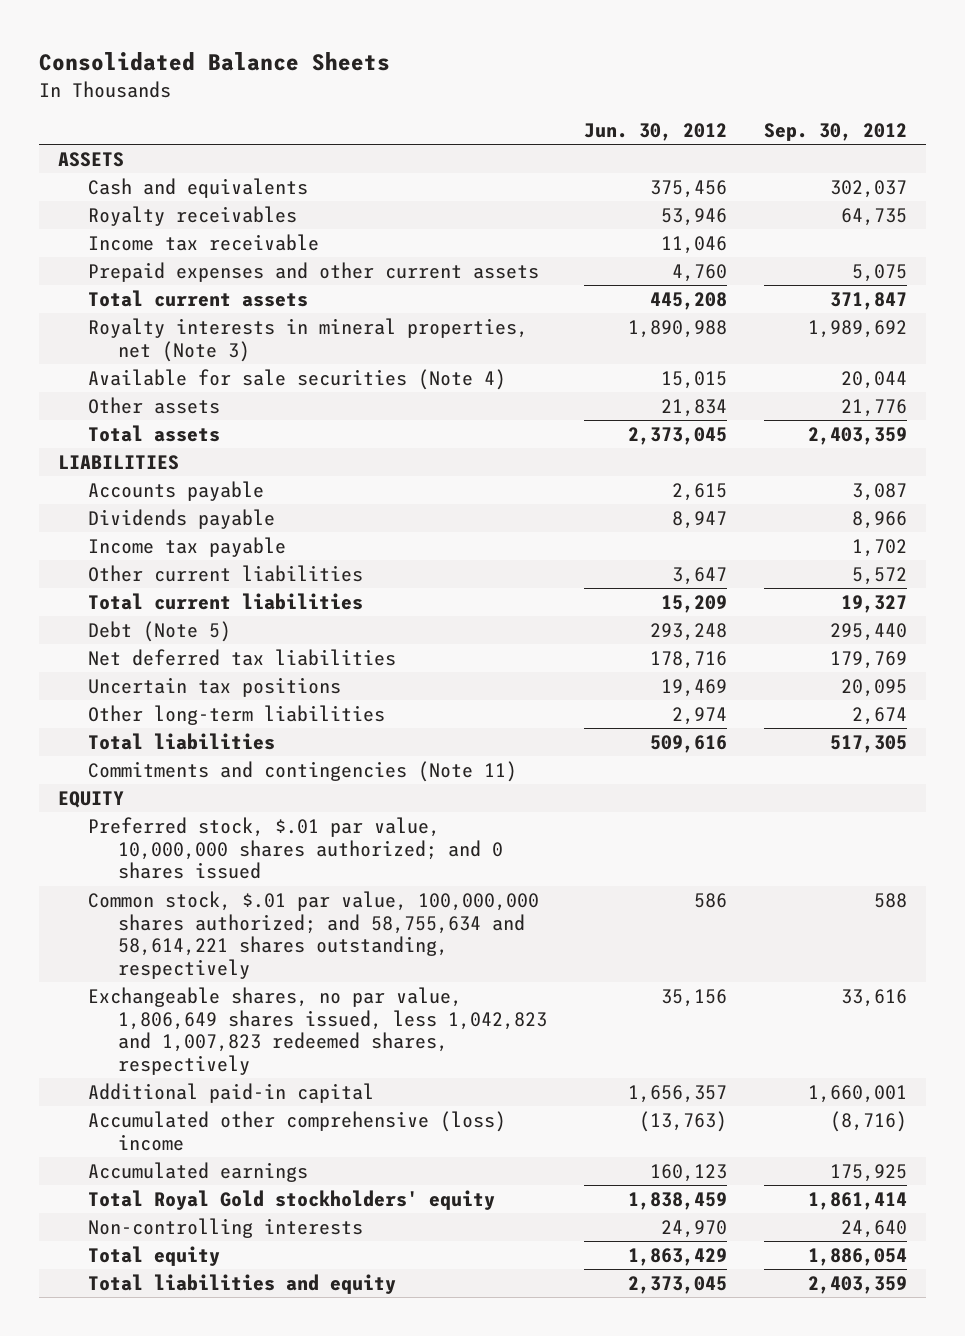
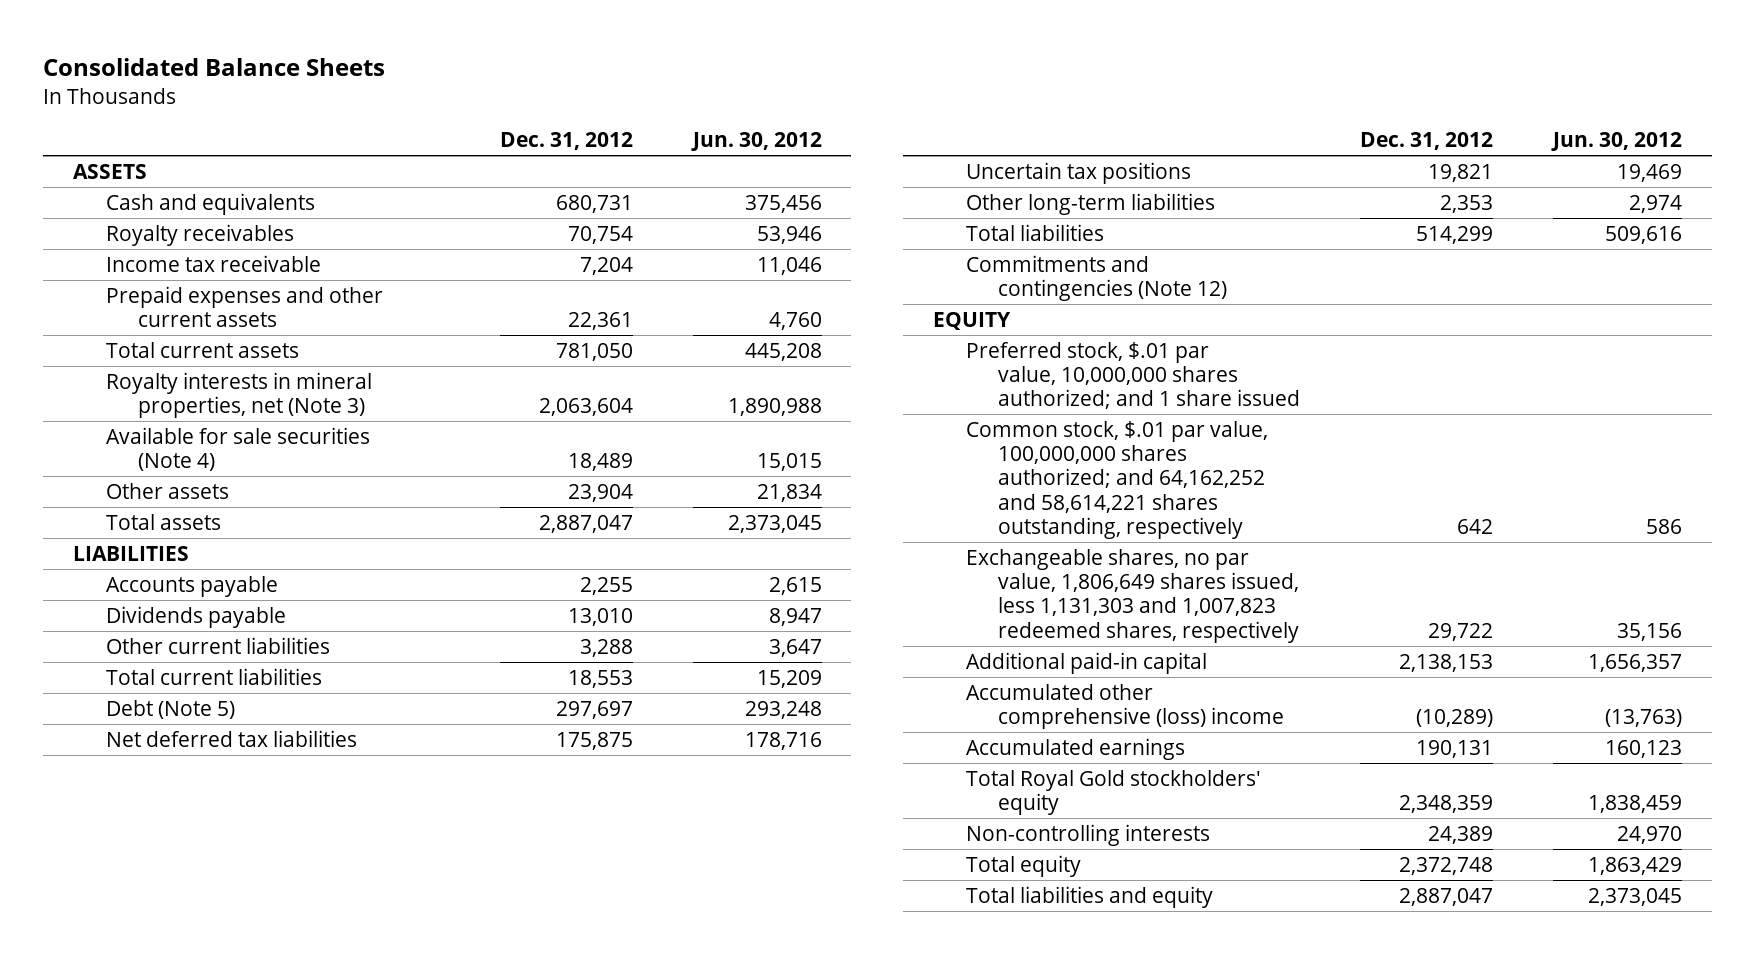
- | Jun. 30, 2012 | Sep. 30, 2012
+ | Dec. 31, 2012 | Jun. 30, 2012
- Income tax payable | | 1,702
- Commitments and contingencies (Note 11)
+ Commitments and contingencies (Note 12)
- Preferred stock, $.01 par value, 10,000,000 shares authorized; and 0 shares issued
- Common stock, $.01 par value, 100,000,000 shares authorized; and 58,755,634 and 58,614,221 shares outstanding, respectively | 586 | 588
- Exchangeable shares, no par value, 1,806,649 shares issued, less 1,042,823 and 1,007,823 redeemed shares, respectively | 35,156 | 33,616
+ Preferred stock, $.01 par value, 10,000,000 shares authorized; and 1 share issued
+ Common stock, $.01 par value, 100,000,000 shares authorized; and 64,162,252 and 58,614,221 shares outstanding, respectively | 642 | 586
+ Exchangeable shares, no par value, 1,806,649 shares issued, less 1,131,303 and 1,007,823 redeemed shares, respectively | 29,722 | 35,156

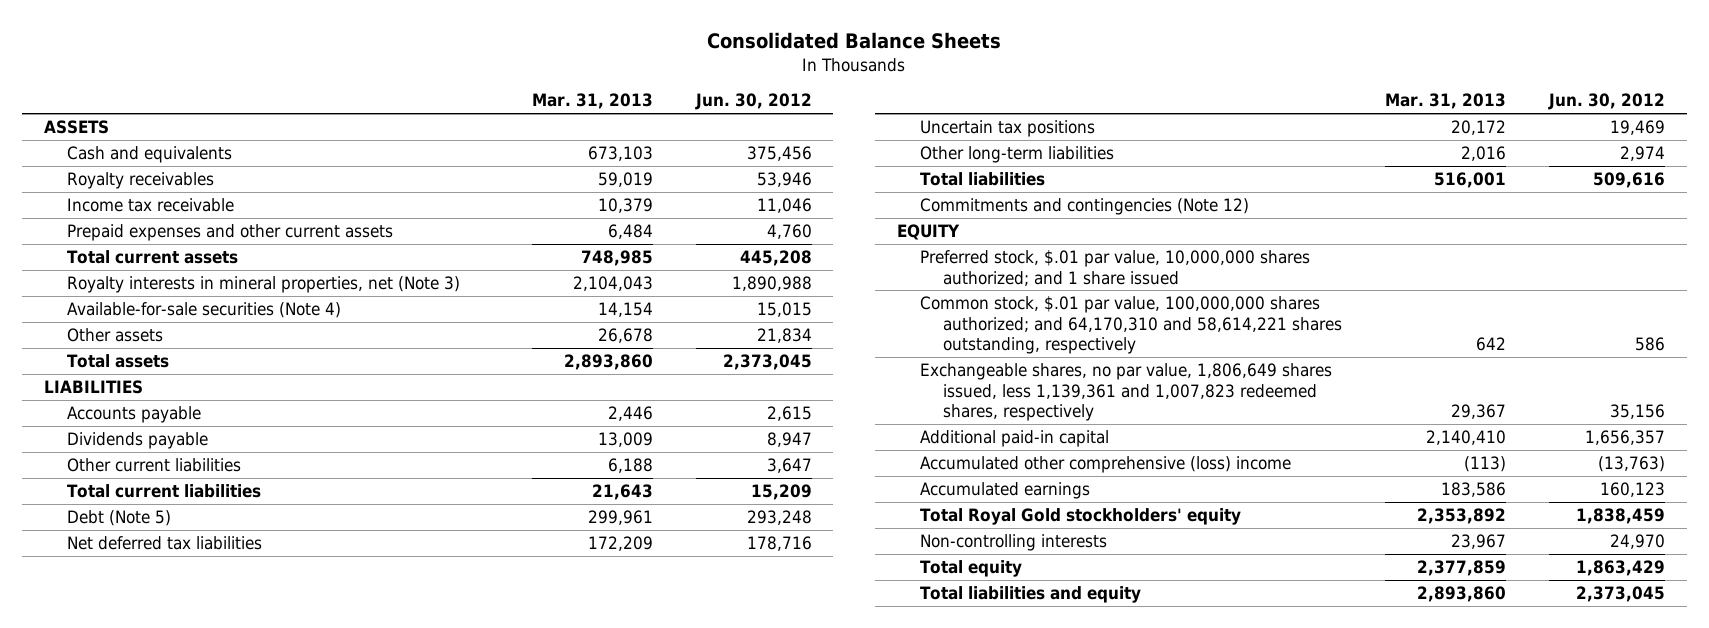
- | Dec. 31, 2012 | Jun. 30, 2012
+ | Mar. 31, 2013 | Jun. 30, 2012
- Available for sale securities (Note 4) | 18,489 | 15,015
+ Available-for-sale securities (Note 4) | 14,154 | 15,015
- Common stock, $.01 par value, 100,000,000 shares authorized; and 64,162,252 and 58,614,221 shares outstanding, respectively | 642 | 586
- Exchangeable shares, no par value, 1,806,649 shares issued, less 1,131,303 and 1,007,823 redeemed shares, respectively | 29,722 | 35,156
+ Common stock, $.01 par value, 100,000,000 shares authorized; and 64,170,310 and 58,614,221 shares outstanding, respectively | 642 | 586
+ Exchangeable shares, no par value, 1,806,649 shares issued, less 1,139,361 and 1,007,823 redeemed shares, respectively | 29,367 | 35,156

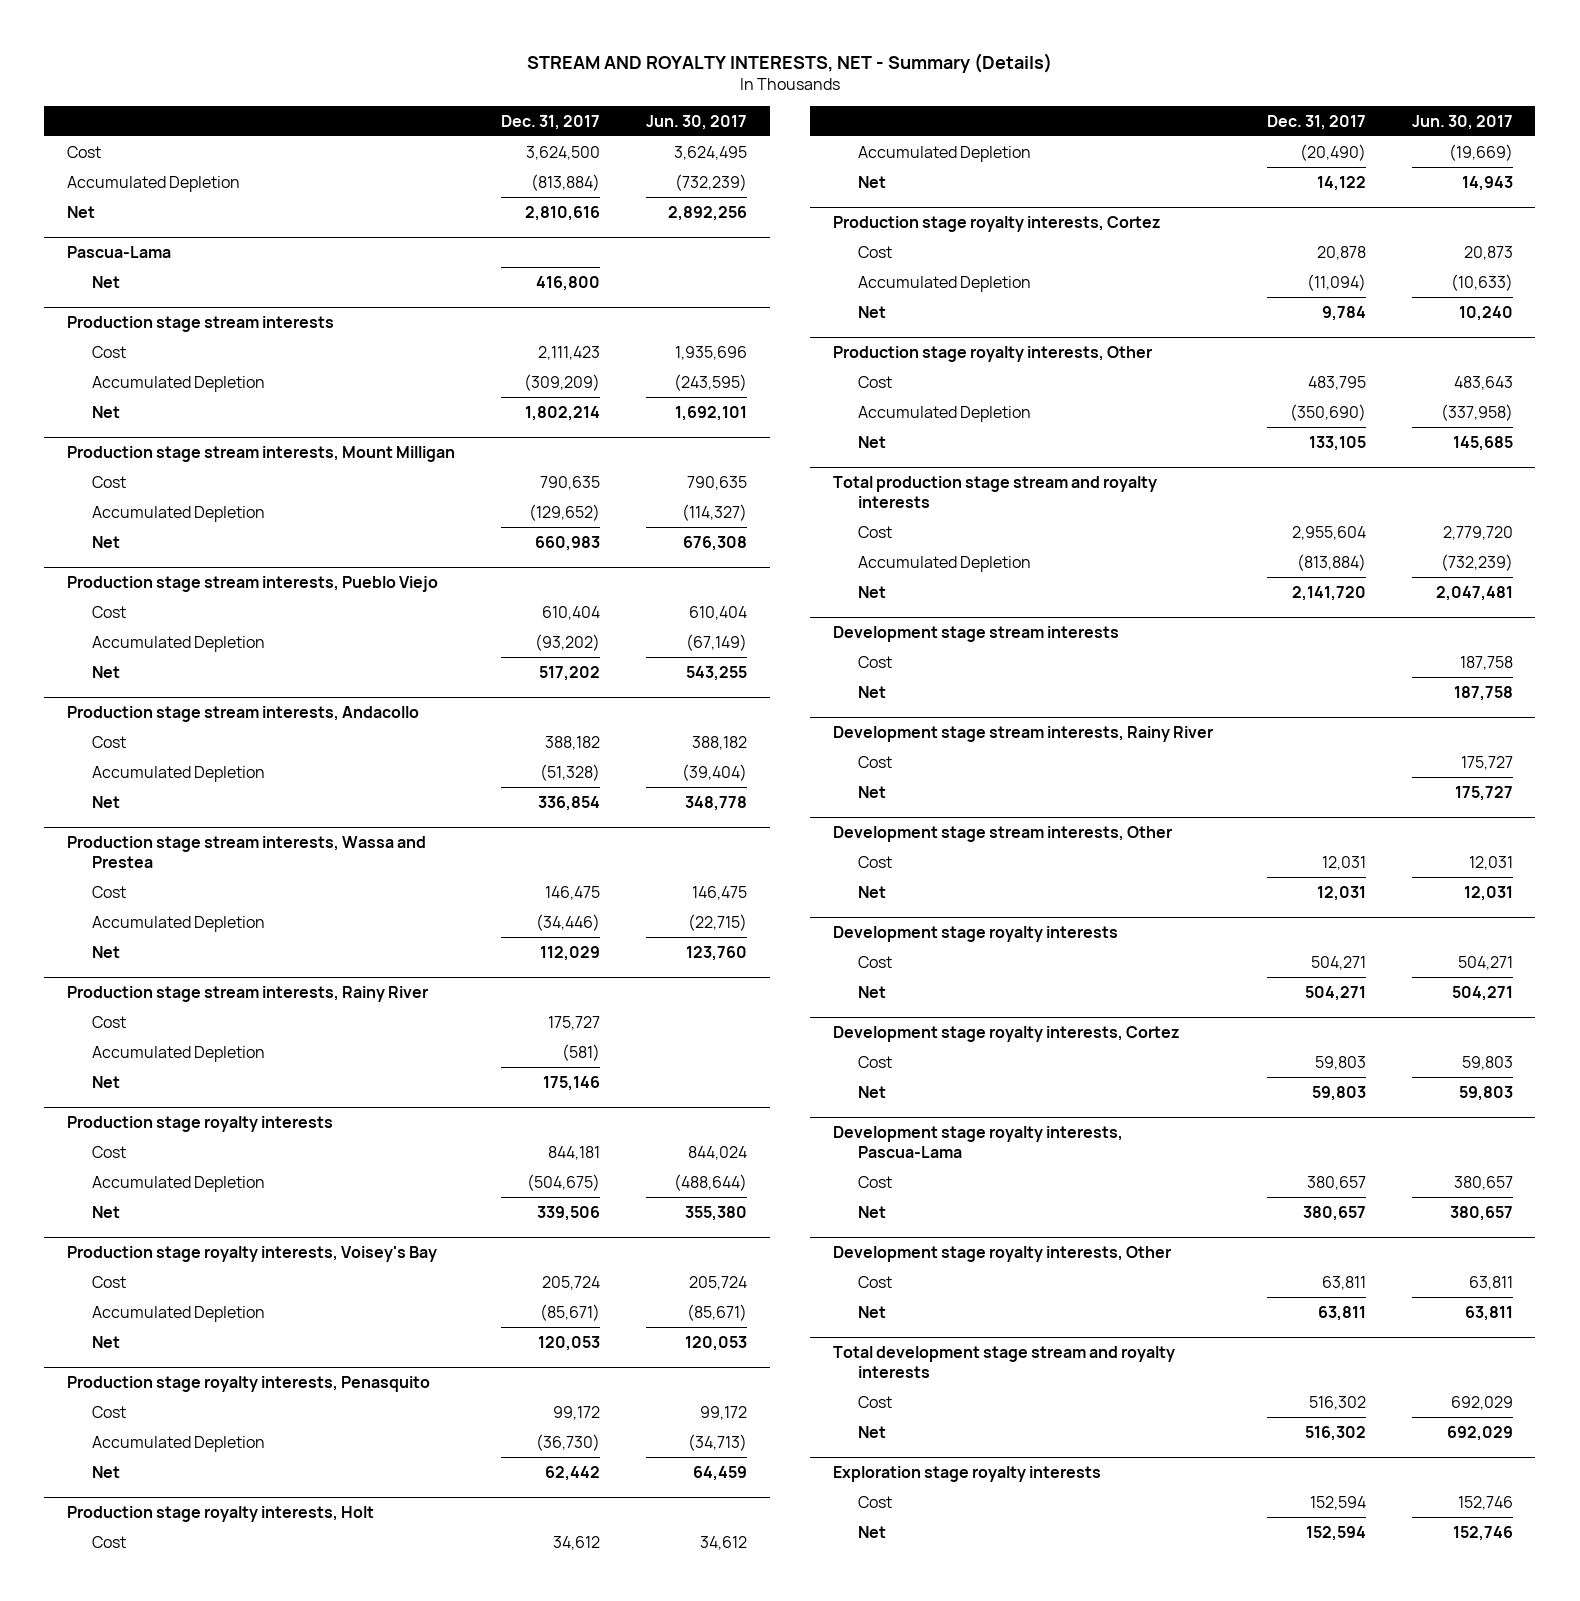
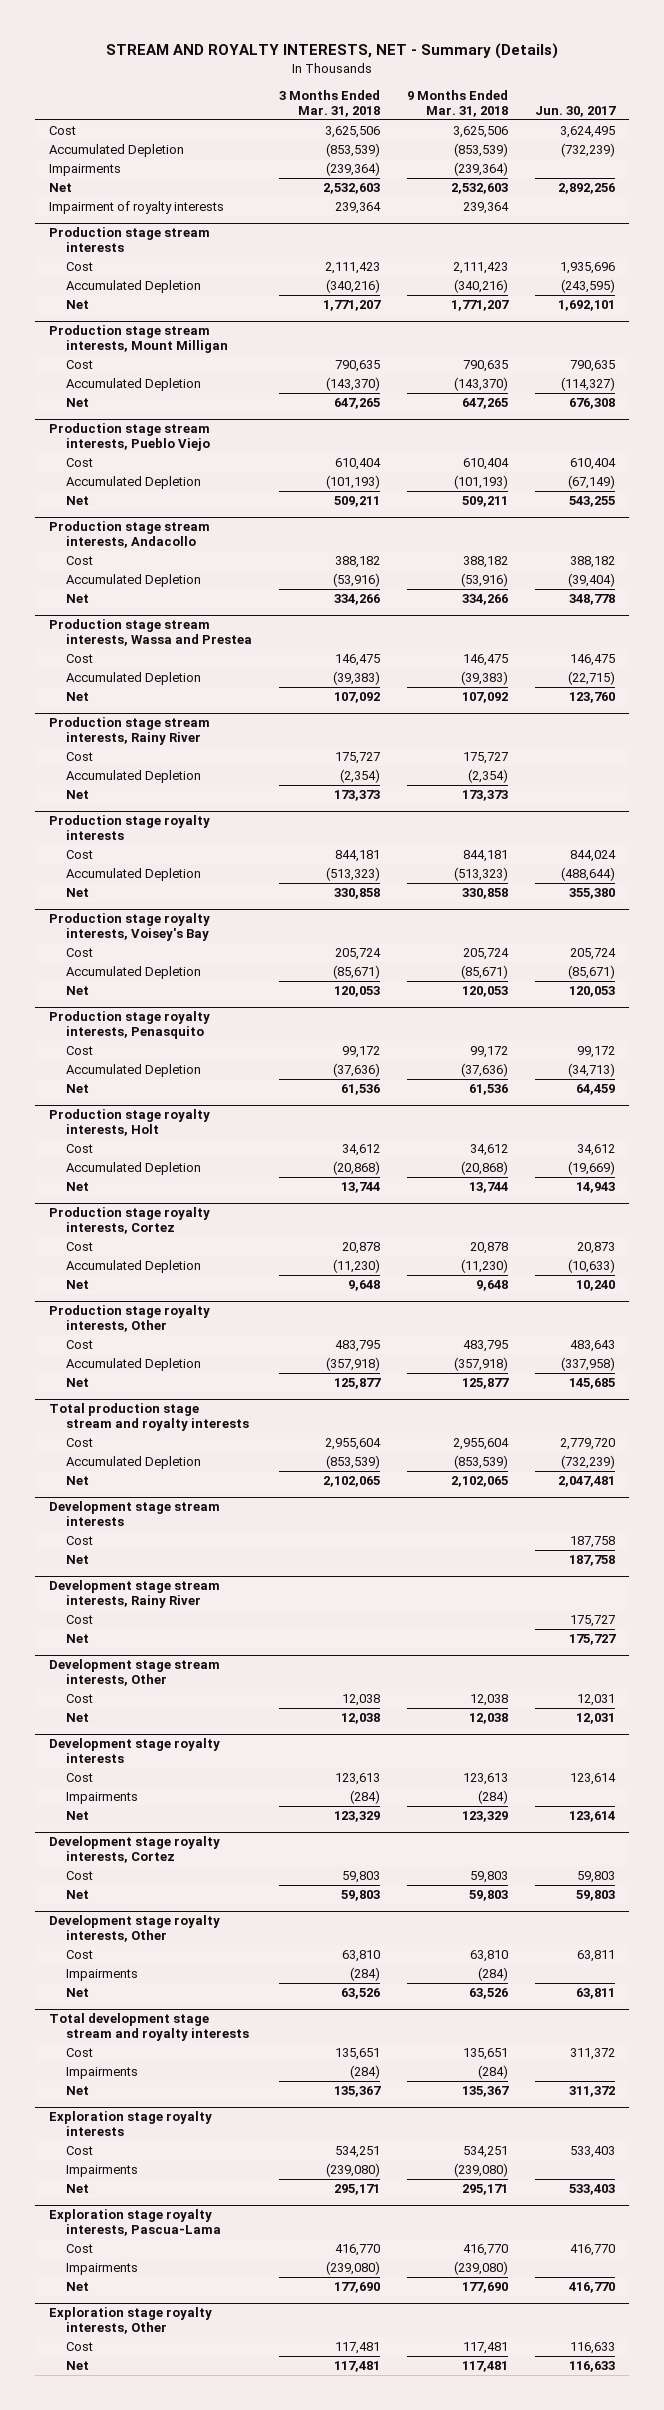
- | Dec. 31, 2017 | Jun. 30, 2017
+ | 3 Months Ended Mar. 31, 2018 | 9 Months Ended Mar. 31, 2018 | Jun. 30, 2017
+ Impairments | (239,364) | (239,364) |
- Pascua-Lama
- Net | 416,800 |
+ Impairment of royalty interests | 239,364 | 239,364 |
@ Development stage royalty interests
- Cost | 504,271 | 504,271
- Net | 504,271 | 504,271
+ Cost | 123,613 | 123,613 | 123,614
+ Impairments | (284) | (284) |
+ Net | 123,329 | 123,329 | 123,614
- Development stage royalty interests, Pascua-Lama
- Cost | 380,657 | 380,657
- Net | 380,657 | 380,657
@ Development stage royalty interests, Other
+ Impairments | (284) | (284) |
@ Total development stage stream and royalty interests
- Cost | 516,302 | 692,029
- Net | 516,302 | 692,029
+ Cost | 135,651 | 135,651 | 311,372
+ Impairments | (284) | (284) |
+ Net | 135,367 | 135,367 | 311,372
@ Exploration stage royalty interests
- Cost | 152,594 | 152,746
- Net | 152,594 | 152,746
+ Cost | 534,251 | 534,251 | 533,403
+ Impairments | (239,080) | (239,080) |
+ Net | 295,171 | 295,171 | 533,403
+ Exploration stage royalty interests, Pascua-Lama
+ Cost | 416,770 | 416,770 | 416,770
+ Impairments | (239,080) | (239,080) |
+ Net | 177,690 | 177,690 | 416,770
+ Exploration stage royalty interests, Other
+ Cost | 117,481 | 117,481 | 116,633
+ Net | 117,481 | 117,481 | 116,633

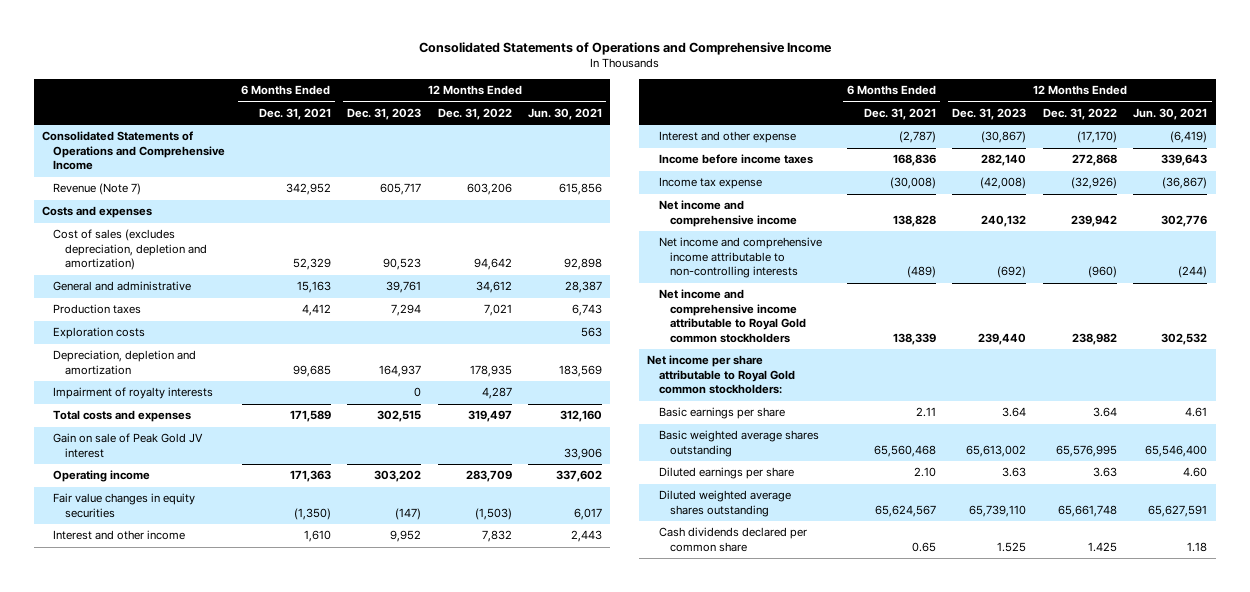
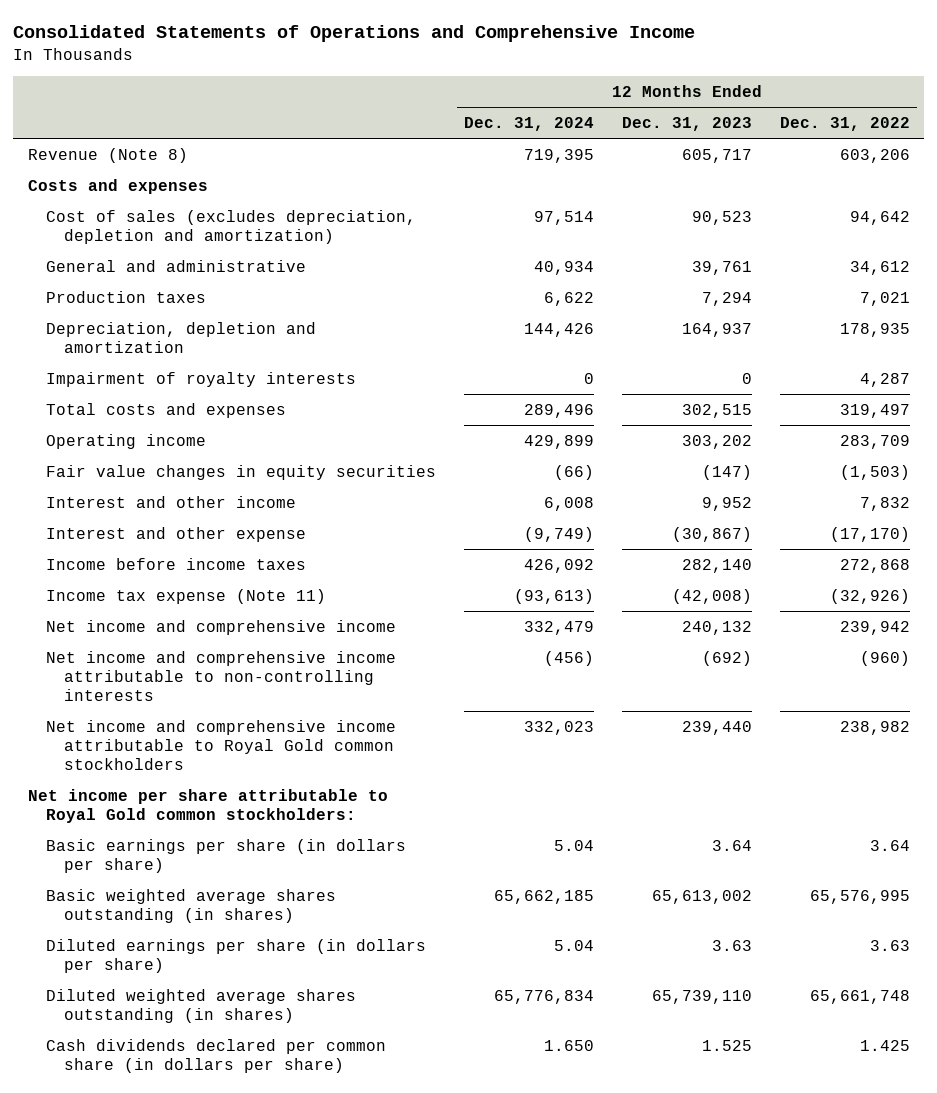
- | 6 Months Ended Dec. 31, 2021 | 12 Months Ended Dec. 31, 2023 | 12 Months Ended Dec. 31, 2022 | 12 Months Ended Jun. 30, 2021
+ | 12 Months Ended Dec. 31, 2024 | 12 Months Ended Dec. 31, 2023 | 12 Months Ended Dec. 31, 2022
- Consolidated Statements of Operations and Comprehensive Income
- Revenue (Note 7) | 342,952 | 605,717 | 603,206 | 615,856
+ Revenue (Note 8) | 719,395 | 605,717 | 603,206
- Exploration costs | | | | 563
- Gain on sale of Peak Gold JV interest | | | | 33,906
- Income tax expense | (30,008) | (42,008) | (32,926) | (36,867)
+ Income tax expense (Note 11) | (93,613) | (42,008) | (32,926)
- Basic earnings per share | 2.11 | 3.64 | 3.64 | 4.61
- Basic weighted average shares outstanding | 65,560,468 | 65,613,002 | 65,576,995 | 65,546,400
- Diluted earnings per share | 2.10 | 3.63 | 3.63 | 4.60
- Diluted weighted average shares outstanding | 65,624,567 | 65,739,110 | 65,661,748 | 65,627,591
- Cash dividends declared per common share | 0.65 | 1.525 | 1.425 | 1.18
+ Basic earnings per share (in dollars per share) | 5.04 | 3.64 | 3.64
+ Basic weighted average shares outstanding (in shares) | 65,662,185 | 65,613,002 | 65,576,995
+ Diluted earnings per share (in dollars per share) | 5.04 | 3.63 | 3.63
+ Diluted weighted average shares outstanding (in shares) | 65,776,834 | 65,739,110 | 65,661,748
+ Cash dividends declared per common share (in dollars per share) | 1.650 | 1.525 | 1.425

